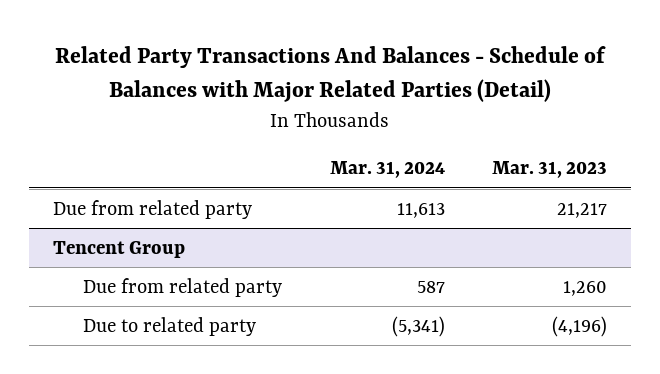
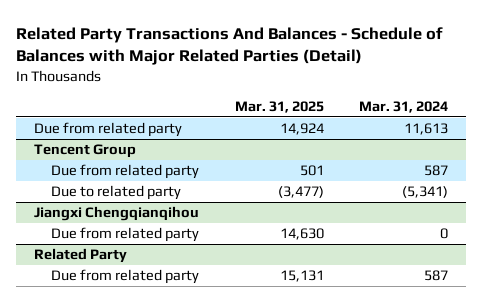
- | Mar. 31, 2024 | Mar. 31, 2023
+ | Mar. 31, 2025 | Mar. 31, 2024
+ Jiangxi Chengqianqihou
+ Due from related party | 14,630 | 0
+ Related Party
+ Due from related party | 15,131 | 587

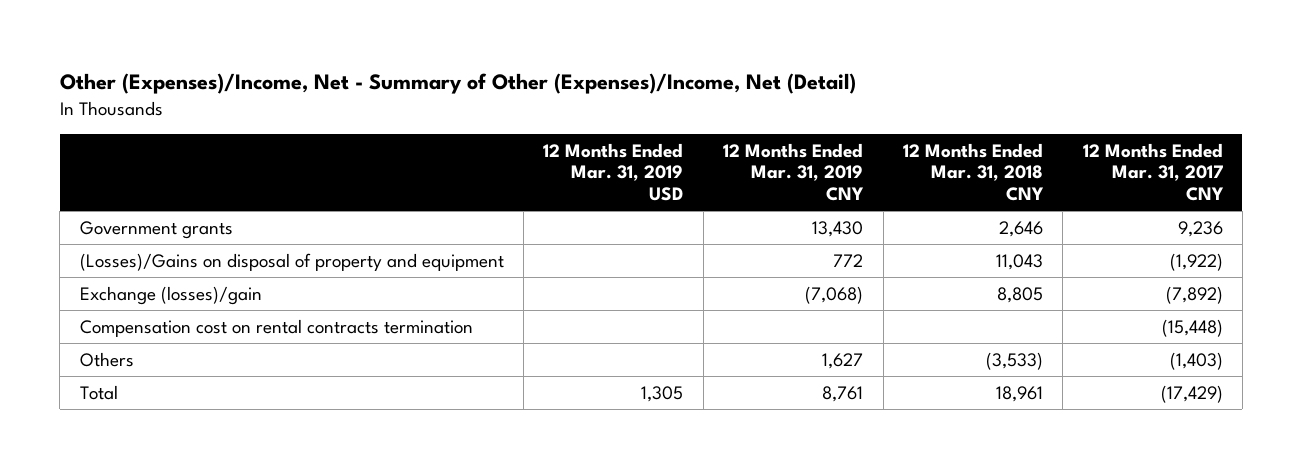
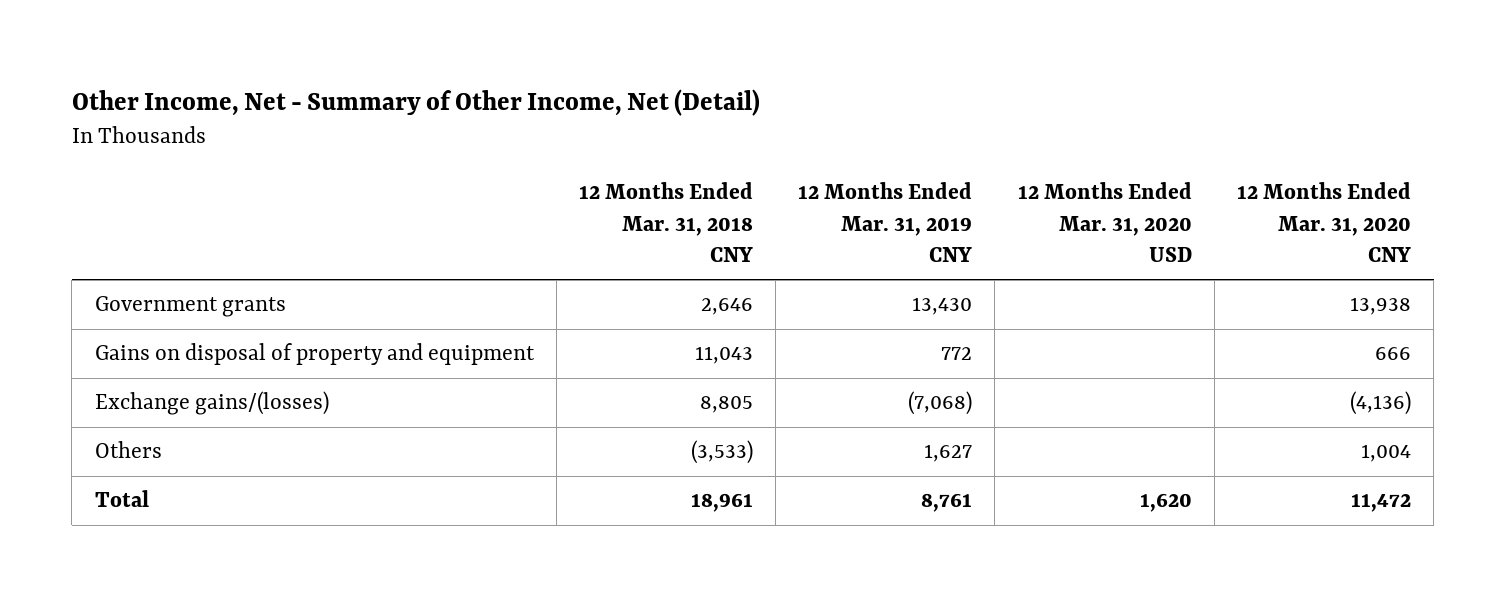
- Other (Expenses)/Income, Net - Summary of Other (Expenses)/Income, Net (Detail)
+ Other Income, Net - Summary of Other Income, Net (Detail)
- | 12 Months Ended Mar. 31, 2019 USD | 12 Months Ended Mar. 31, 2019 CNY | 12 Months Ended Mar. 31, 2018 CNY | 12 Months Ended Mar. 31, 2017 CNY
+ | 12 Months Ended Mar. 31, 2018 CNY | 12 Months Ended Mar. 31, 2019 CNY | 12 Months Ended Mar. 31, 2020 USD | 12 Months Ended Mar. 31, 2020 CNY
- (Losses)/Gains on disposal of property and equipment | | 772 | 11,043 | (1,922)
- Exchange (losses)/gain | | (7,068) | 8,805 | (7,892)
- Compensation cost on rental contracts termination | | | | (15,448)
+ Gains on disposal of property and equipment | 11,043 | 772 | | 666
+ Exchange gains/(losses) | 8,805 | (7,068) | | (4,136)

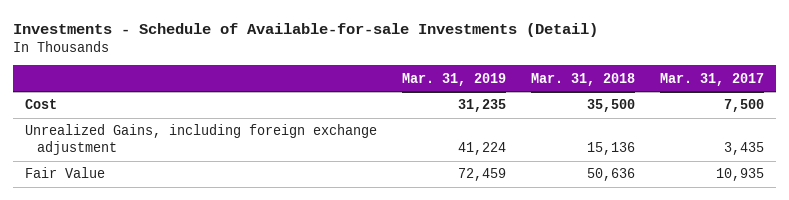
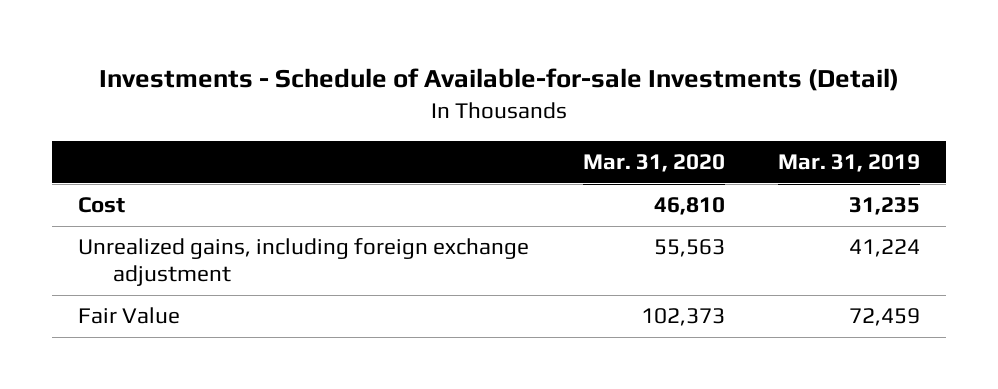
- | Mar. 31, 2019 | Mar. 31, 2018 | Mar. 31, 2017
+ | Mar. 31, 2020 | Mar. 31, 2019
- Unrealized Gains, including foreign exchange adjustment | 41,224 | 15,136 | 3,435
+ Unrealized gains, including foreign exchange adjustment | 55,563 | 41,224

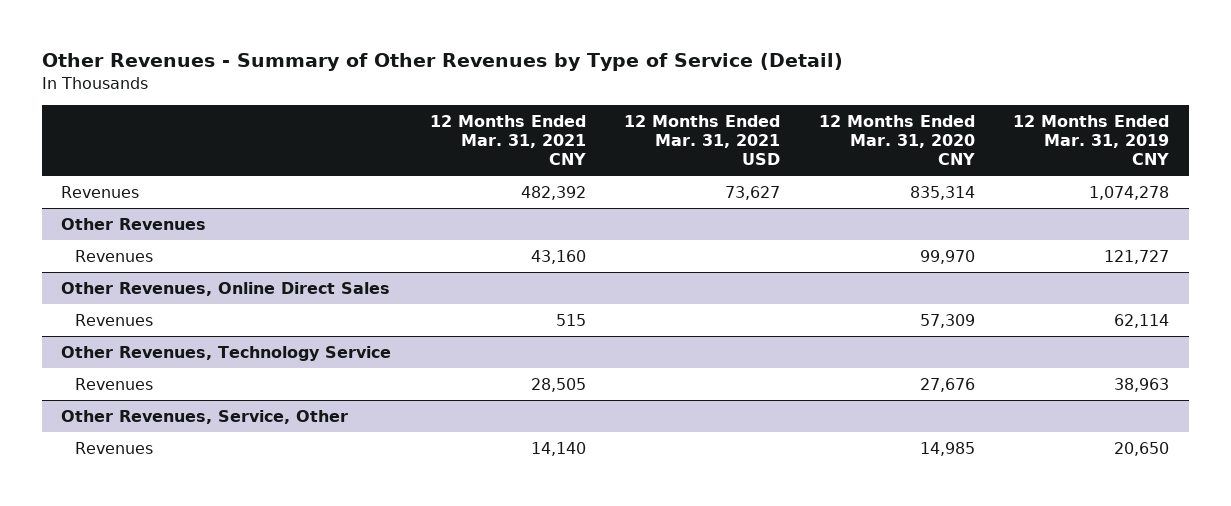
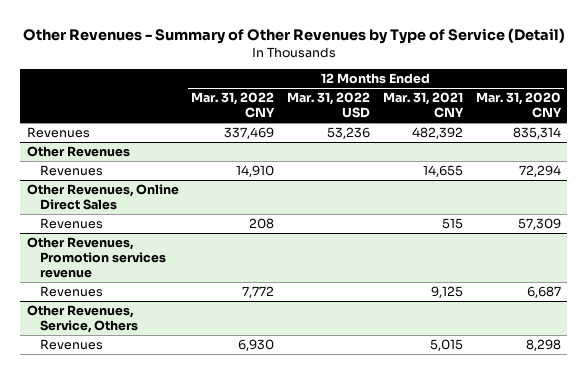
- | 12 Months Ended Mar. 31, 2021 CNY | 12 Months Ended Mar. 31, 2021 USD | 12 Months Ended Mar. 31, 2020 CNY | 12 Months Ended Mar. 31, 2019 CNY
+ | 12 Months Ended Mar. 31, 2022 CNY | 12 Months Ended Mar. 31, 2022 USD | 12 Months Ended Mar. 31, 2021 CNY | 12 Months Ended Mar. 31, 2020 CNY
@ Other Revenues
- Revenues | 43,160 | | 99,970 | 121,727
+ Revenues | 14,910 | | 14,655 | 72,294
- Other Revenues, Technology Service
- Revenues | 28,505 | | 27,676 | 38,963
- Other Revenues, Service, Other
- Revenues | 14,140 | | 14,985 | 20,650
+ Other Revenues, Promotion services revenue
+ Revenues | 7,772 | | 9,125 | 6,687
+ Other Revenues, Service, Others
+ Revenues | 6,930 | | 5,015 | 8,298

